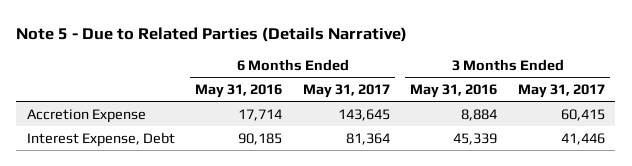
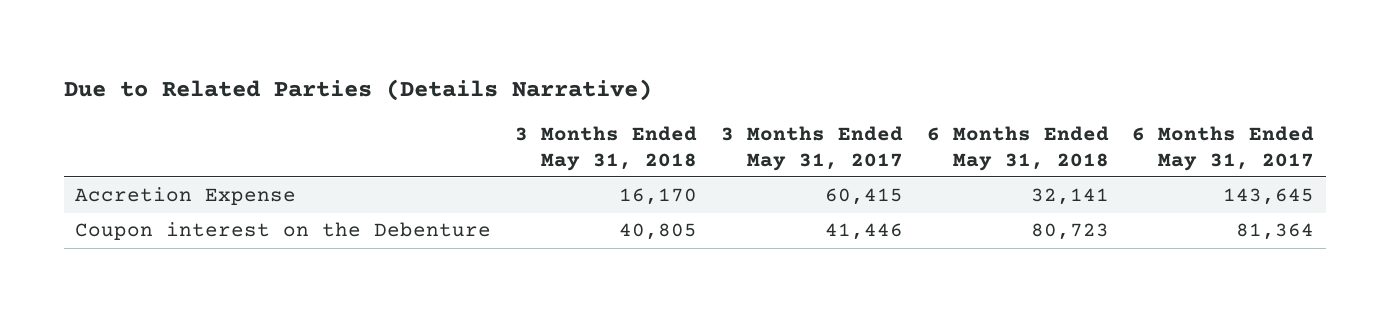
- Note 5 - Due to Related Parties (Details Narrative)
+ Due to Related Parties (Details Narrative)
- | 6 Months Ended May 31, 2016 | 6 Months Ended May 31, 2017 | 3 Months Ended May 31, 2016 | 3 Months Ended May 31, 2017
+ | 3 Months Ended May 31, 2018 | 3 Months Ended May 31, 2017 | 6 Months Ended May 31, 2018 | 6 Months Ended May 31, 2017
- Interest Expense, Debt | 90,185 | 81,364 | 45,339 | 41,446
+ Coupon interest on the Debenture | 40,805 | 41,446 | 80,723 | 81,364

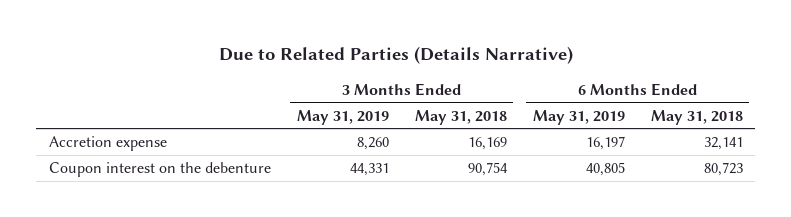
- | 3 Months Ended May 31, 2018 | 3 Months Ended May 31, 2017 | 6 Months Ended May 31, 2018 | 6 Months Ended May 31, 2017
+ | 3 Months Ended May 31, 2019 | 3 Months Ended May 31, 2018 | 6 Months Ended May 31, 2019 | 6 Months Ended May 31, 2018
- Accretion Expense | 16,170 | 60,415 | 32,141 | 143,645
- Coupon interest on the Debenture | 40,805 | 41,446 | 80,723 | 81,364
+ Accretion expense | 8,260 | 16,169 | 16,197 | 32,141
+ Coupon interest on the debenture | 44,331 | 90,754 | 40,805 | 80,723

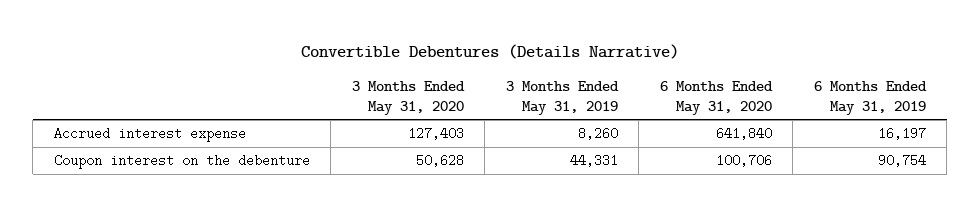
- Due to Related Parties (Details Narrative)
+ Convertible Debentures (Details Narrative)
- | 3 Months Ended May 31, 2019 | 3 Months Ended May 31, 2018 | 6 Months Ended May 31, 2019 | 6 Months Ended May 31, 2018
+ | 3 Months Ended May 31, 2020 | 3 Months Ended May 31, 2019 | 6 Months Ended May 31, 2020 | 6 Months Ended May 31, 2019
- Accretion expense | 8,260 | 16,169 | 16,197 | 32,141
- Coupon interest on the debenture | 44,331 | 90,754 | 40,805 | 80,723
+ Accrued interest expense | 127,403 | 8,260 | 641,840 | 16,197
+ Coupon interest on the debenture | 50,628 | 44,331 | 100,706 | 90,754

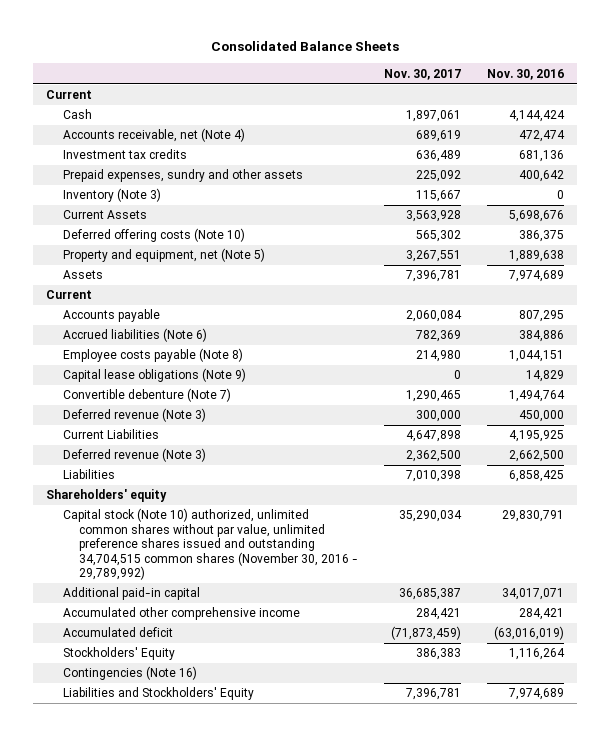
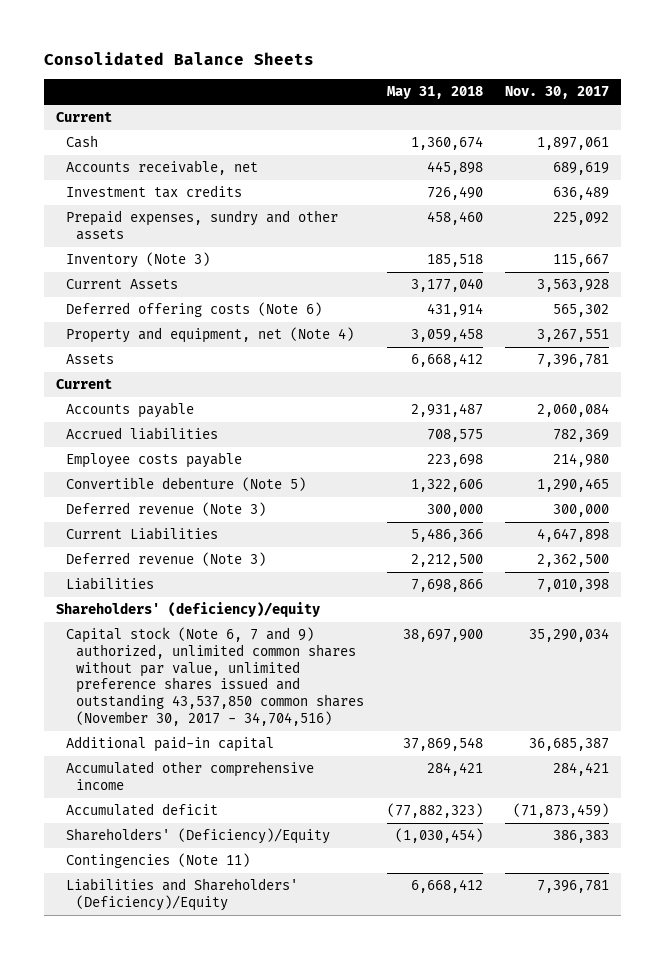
- | Nov. 30, 2017 | Nov. 30, 2016
+ | May 31, 2018 | Nov. 30, 2017
- Accounts receivable, net (Note 4) | 689,619 | 472,474
+ Accounts receivable, net | 445,898 | 689,619
- Deferred offering costs (Note 10) | 565,302 | 386,375
- Property and equipment, net (Note 5) | 3,267,551 | 1,889,638
+ Deferred offering costs (Note 6) | 431,914 | 565,302
+ Property and equipment, net (Note 4) | 3,059,458 | 3,267,551
- Accrued liabilities (Note 6) | 782,369 | 384,886
- Employee costs payable (Note 8) | 214,980 | 1,044,151
- Capital lease obligations (Note 9) | 0 | 14,829
- Convertible debenture (Note 7) | 1,290,465 | 1,494,764
+ Accrued liabilities | 708,575 | 782,369
+ Employee costs payable | 223,698 | 214,980
+ Convertible debenture (Note 5) | 1,322,606 | 1,290,465
- Shareholders' equity
- Capital stock (Note 10) authorized, unlimited common shares without par value, unlimited preference shares issued and outstanding 34,704,515 common shares (November 30, 2016 - 29,789,992) | 35,290,034 | 29,830,791
+ Shareholders' (deficiency)/equity
+ Capital stock (Note 6, 7 and 9) authorized, unlimited common shares without par value, unlimited preference shares issued and outstanding 43,537,850 common shares (November 30, 2017 - 34,704,516) | 38,697,900 | 35,290,034
- Stockholders' Equity | 386,383 | 1,116,264
- Contingencies (Note 16)
- Liabilities and Stockholders' Equity | 7,396,781 | 7,974,689
+ Shareholders' (Deficiency)/Equity | (1,030,454) | 386,383
+ Contingencies (Note 11)
+ Liabilities and Shareholders' (Deficiency)/Equity | 6,668,412 | 7,396,781

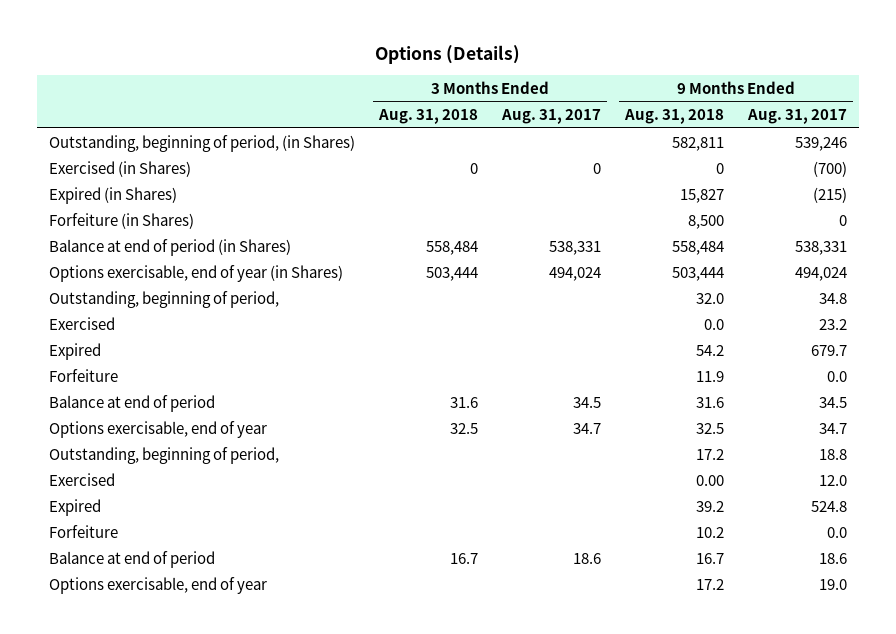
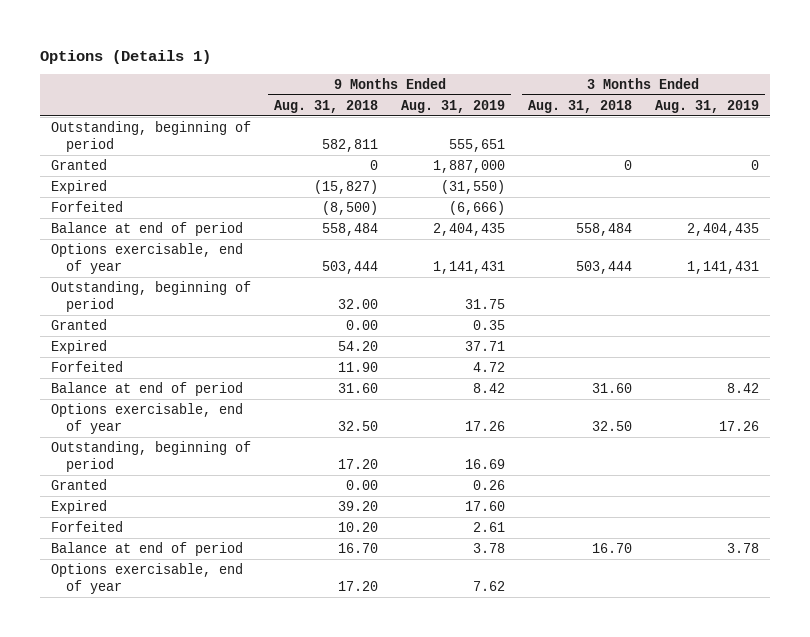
- Options (Details)
+ Options (Details 1)
- | 3 Months Ended Aug. 31, 2018 | 3 Months Ended Aug. 31, 2017 | 9 Months Ended Aug. 31, 2018 | 9 Months Ended Aug. 31, 2017
+ | 9 Months Ended Aug. 31, 2018 | 9 Months Ended Aug. 31, 2019 | 3 Months Ended Aug. 31, 2018 | 3 Months Ended Aug. 31, 2019
- Outstanding, beginning of period, (in Shares) | | | 582,811 | 539,246
- Exercised (in Shares) | 0 | 0 | 0 | (700)
- Expired (in Shares) | | | 15,827 | (215)
- Forfeiture (in Shares) | | | 8,500 | 0
- Balance at end of period (in Shares) | 558,484 | 538,331 | 558,484 | 538,331
- Options exercisable, end of year (in Shares) | 503,444 | 494,024 | 503,444 | 494,024
- Outstanding, beginning of period, | | | 32.0 | 34.8
- Exercised | | | 0.0 | 23.2
- Expired | | | 54.2 | 679.7
- Forfeiture | | | 11.9 | 0.0
- Balance at end of period | 31.6 | 34.5 | 31.6 | 34.5
- Options exercisable, end of year | 32.5 | 34.7 | 32.5 | 34.7
- Outstanding, beginning of period, | | | 17.2 | 18.8
- Exercised | | | 0.00 | 12.0
- Expired | | | 39.2 | 524.8
- Forfeiture | | | 10.2 | 0.0
- Balance at end of period | 16.7 | 18.6 | 16.7 | 18.6
- Options exercisable, end of year | | | 17.2 | 19.0
+ Outstanding, beginning of period | 582,811 | 555,651 | |
+ Granted | 0 | 1,887,000 | 0 | 0
+ Expired | (15,827) | (31,550) | |
+ Forfeited | (8,500) | (6,666) | |
+ Balance at end of period | 558,484 | 2,404,435 | 558,484 | 2,404,435
+ Options exercisable, end of year | 503,444 | 1,141,431 | 503,444 | 1,141,431
+ Outstanding, beginning of period | 32.00 | 31.75 | |
+ Granted | 0.00 | 0.35 | |
+ Expired | 54.20 | 37.71 | |
+ Forfeited | 11.90 | 4.72 | |
+ Balance at end of period | 31.60 | 8.42 | 31.60 | 8.42
+ Options exercisable, end of year | 32.50 | 17.26 | 32.50 | 17.26
+ Outstanding, beginning of period | 17.20 | 16.69 | |
+ Granted | 0.00 | 0.26 | |
+ Expired | 39.20 | 17.60 | |
+ Forfeited | 10.20 | 2.61 | |
+ Balance at end of period | 16.70 | 3.78 | 16.70 | 3.78
+ Options exercisable, end of year | 17.20 | 7.62 | |

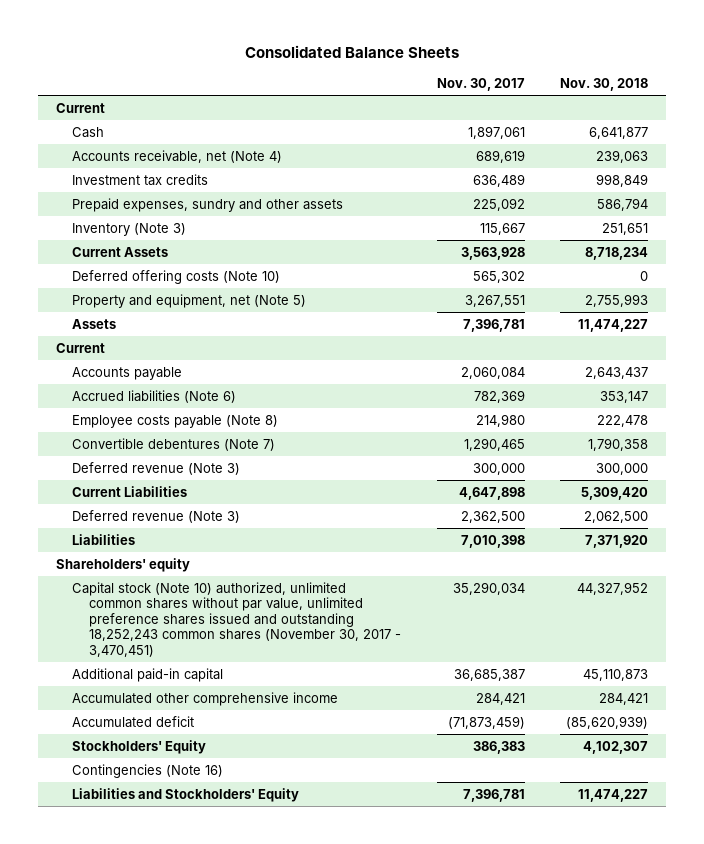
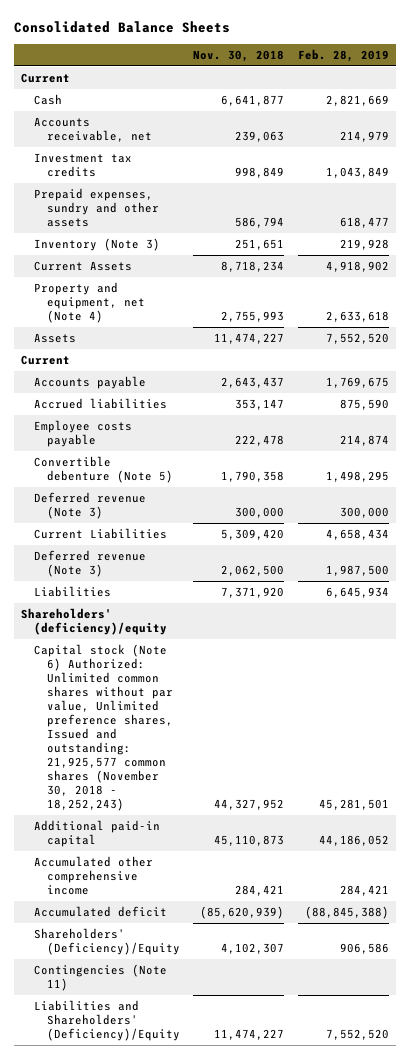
- | Nov. 30, 2017 | Nov. 30, 2018
+ | Nov. 30, 2018 | Feb. 28, 2019
- Accounts receivable, net (Note 4) | 689,619 | 239,063
+ Accounts receivable, net | 239,063 | 214,979
- Deferred offering costs (Note 10) | 565,302 | 0
- Property and equipment, net (Note 5) | 3,267,551 | 2,755,993
+ Property and equipment, net (Note 4) | 2,755,993 | 2,633,618
- Accrued liabilities (Note 6) | 782,369 | 353,147
- Employee costs payable (Note 8) | 214,980 | 222,478
- Convertible debentures (Note 7) | 1,290,465 | 1,790,358
+ Accrued liabilities | 353,147 | 875,590
+ Employee costs payable | 222,478 | 214,874
+ Convertible debenture (Note 5) | 1,790,358 | 1,498,295
- Shareholders' equity
- Capital stock (Note 10) authorized, unlimited common shares without par value, unlimited preference shares issued and outstanding 18,252,243 common shares (November 30, 2017 - 3,470,451) | 35,290,034 | 44,327,952
+ Shareholders' (deficiency)/equity
+ Capital stock (Note 6) Authorized: Unlimited common shares without par value, Unlimited preference shares, Issued and outstanding: 21,925,577 common shares (November 30, 2018 - 18,252,243) | 44,327,952 | 45,281,501
- Stockholders' Equity | 386,383 | 4,102,307
- Contingencies (Note 16)
- Liabilities and Stockholders' Equity | 7,396,781 | 11,474,227
+ Shareholders' (Deficiency)/Equity | 4,102,307 | 906,586
+ Contingencies (Note 11)
+ Liabilities and Shareholders' (Deficiency)/Equity | 11,474,227 | 7,552,520

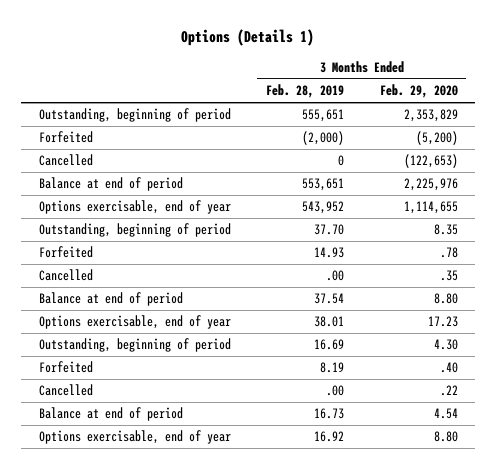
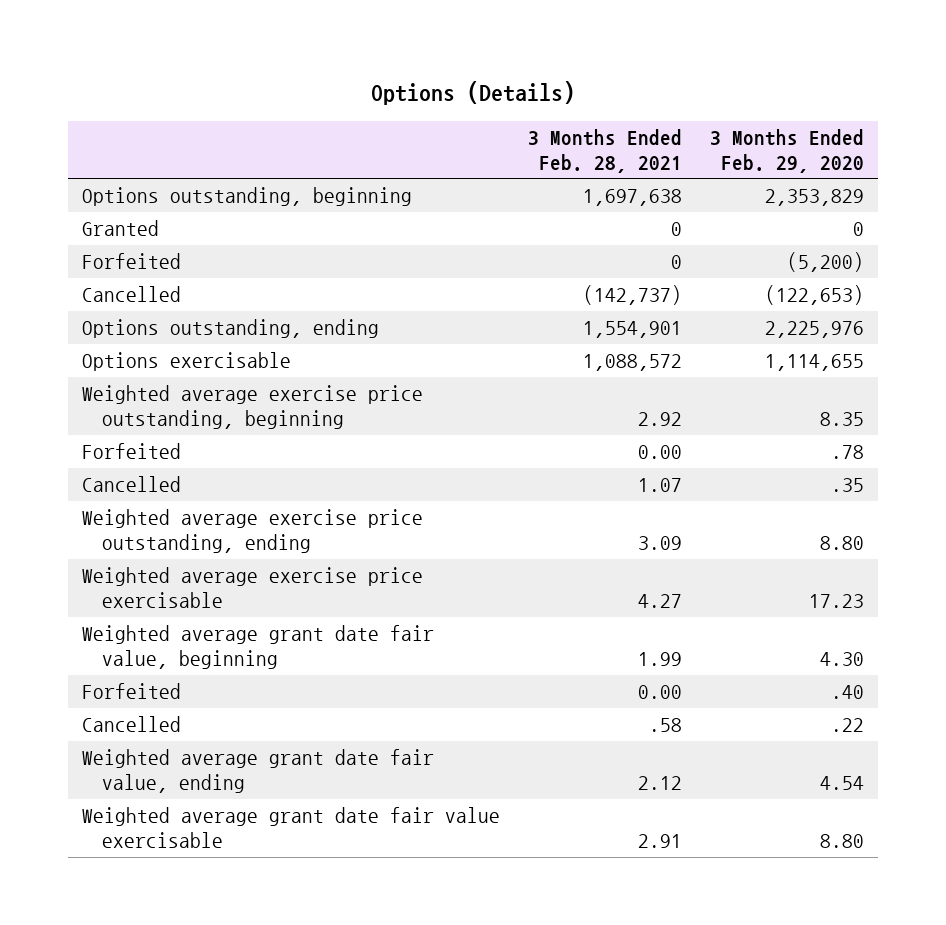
- Options (Details 1)
+ Options (Details)
- | 3 Months Ended Feb. 28, 2019 | 3 Months Ended Feb. 29, 2020
+ | 3 Months Ended Feb. 28, 2021 | 3 Months Ended Feb. 29, 2020
- Outstanding, beginning of period | 555,651 | 2,353,829
+ Options outstanding, beginning | 1,697,638 | 2,353,829
+ Granted | 0 | 0
- Balance at end of period | 553,651 | 2,225,976
- Options exercisable, end of year | 543,952 | 1,114,655
- Outstanding, beginning of period | 37.70 | 8.35
+ Options outstanding, ending | 1,554,901 | 2,225,976
+ Options exercisable | 1,088,572 | 1,114,655
+ Weighted average exercise price outstanding, beginning | 2.92 | 8.35
- Balance at end of period | 37.54 | 8.80
- Options exercisable, end of year | 38.01 | 17.23
- Outstanding, beginning of period | 16.69 | 4.30
+ Weighted average exercise price outstanding, ending | 3.09 | 8.80
+ Weighted average exercise price exercisable | 4.27 | 17.23
+ Weighted average grant date fair value, beginning | 1.99 | 4.30
- Balance at end of period | 16.73 | 4.54
- Options exercisable, end of year | 16.92 | 8.80
+ Weighted average grant date fair value, ending | 2.12 | 4.54
+ Weighted average grant date fair value exercisable | 2.91 | 8.80

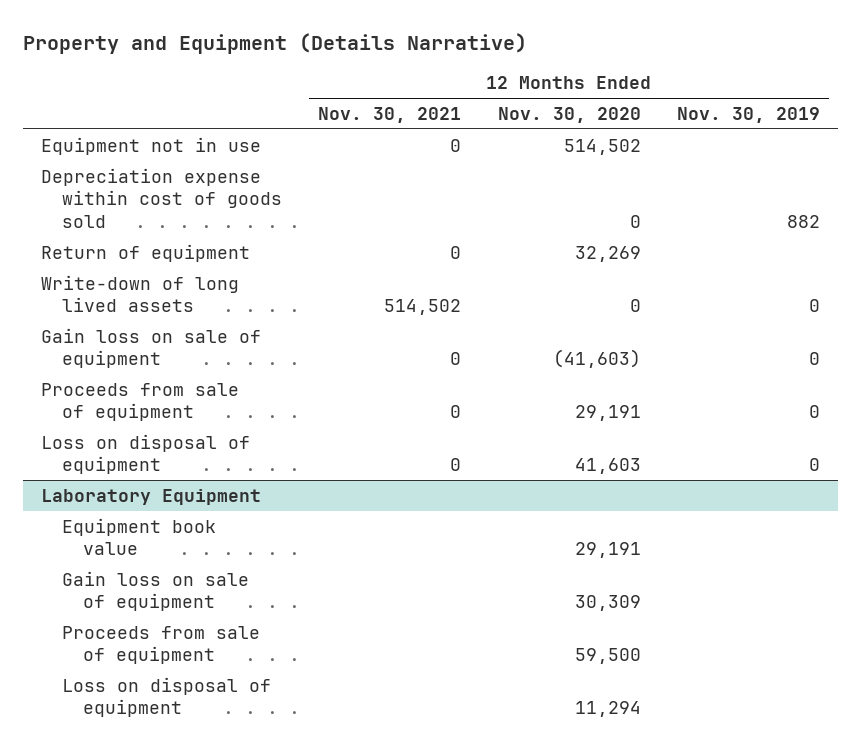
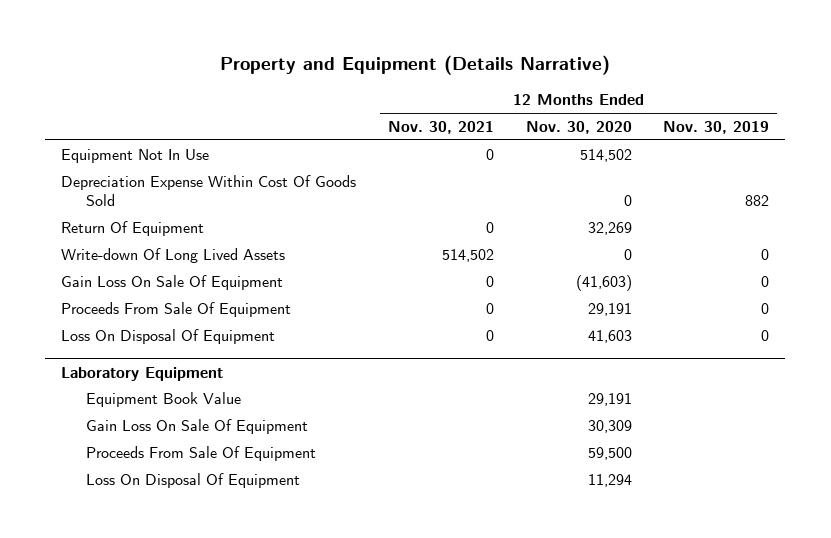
- Equipment not in use | 0 | 514,502 |
- Depreciation expense within cost of goods sold | | 0 | 882
- Return of equipment | 0 | 32,269 |
- Write-down of long lived assets | 514,502 | 0 | 0
- Gain loss on sale of equipment | 0 | (41,603) | 0
- Proceeds from sale of equipment | 0 | 29,191 | 0
- Loss on disposal of equipment | 0 | 41,603 | 0
+ Equipment Not In Use | 0 | 514,502 |
+ Depreciation Expense Within Cost Of Goods Sold | | 0 | 882
+ Return Of Equipment | 0 | 32,269 |
+ Write-down Of Long Lived Assets | 514,502 | 0 | 0
+ Gain Loss On Sale Of Equipment | 0 | (41,603) | 0
+ Proceeds From Sale Of Equipment | 0 | 29,191 | 0
+ Loss On Disposal Of Equipment | 0 | 41,603 | 0
@ Laboratory Equipment
- Equipment book value | | 29,191 |
- Gain loss on sale of equipment | | 30,309 |
- Proceeds from sale of equipment | | 59,500 |
- Loss on disposal of equipment | | 11,294 |
+ Equipment Book Value | | 29,191 |
+ Gain Loss On Sale Of Equipment | | 30,309 |
+ Proceeds From Sale Of Equipment | | 59,500 |
+ Loss On Disposal Of Equipment | | 11,294 |

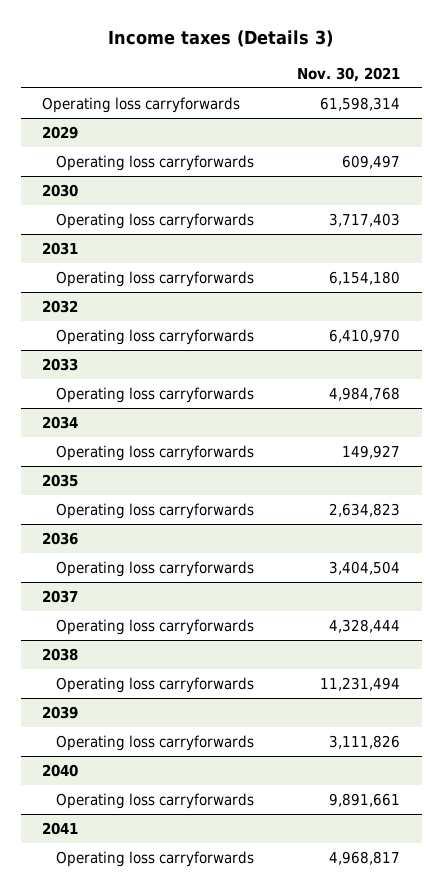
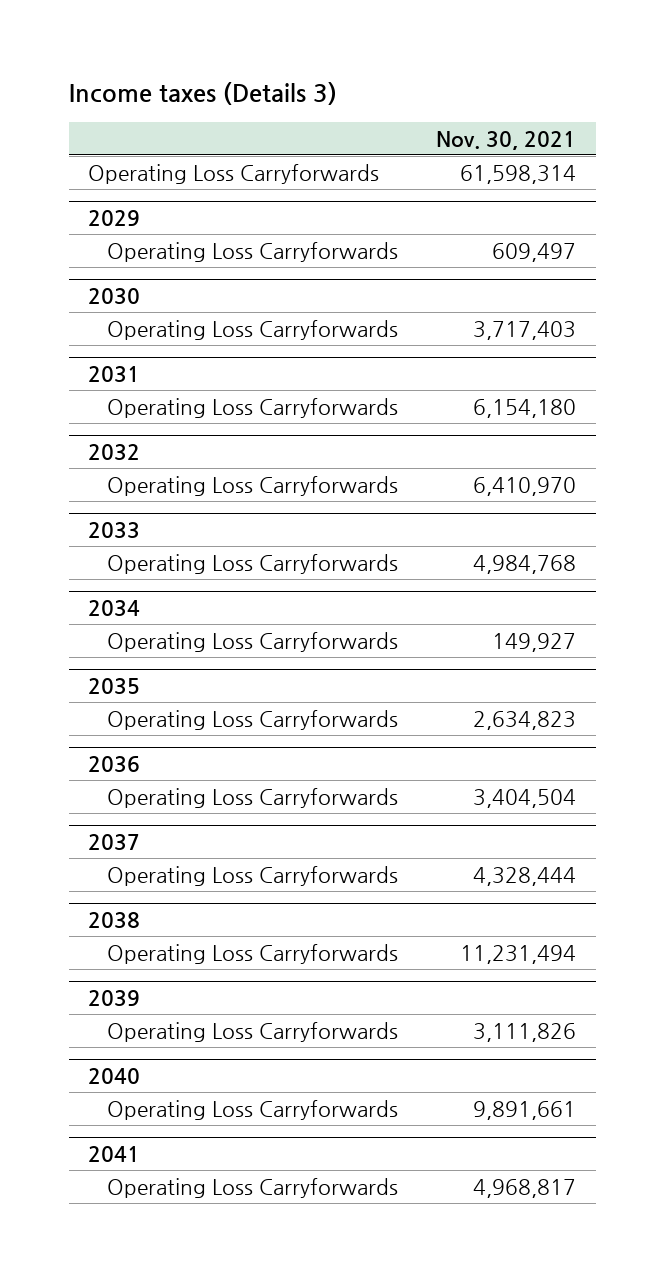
- Operating loss carryforwards | 61,598,314
+ Operating Loss Carryforwards | 61,598,314
@ 2029
- Operating loss carryforwards | 609,497
+ Operating Loss Carryforwards | 609,497
@ 2030
- Operating loss carryforwards | 3,717,403
+ Operating Loss Carryforwards | 3,717,403
@ 2031
- Operating loss carryforwards | 6,154,180
+ Operating Loss Carryforwards | 6,154,180
@ 2032
- Operating loss carryforwards | 6,410,970
+ Operating Loss Carryforwards | 6,410,970
@ 2033
- Operating loss carryforwards | 4,984,768
+ Operating Loss Carryforwards | 4,984,768
@ 2034
- Operating loss carryforwards | 149,927
+ Operating Loss Carryforwards | 149,927
@ 2035
- Operating loss carryforwards | 2,634,823
+ Operating Loss Carryforwards | 2,634,823
@ 2036
- Operating loss carryforwards | 3,404,504
+ Operating Loss Carryforwards | 3,404,504
@ 2037
- Operating loss carryforwards | 4,328,444
+ Operating Loss Carryforwards | 4,328,444
@ 2038
- Operating loss carryforwards | 11,231,494
+ Operating Loss Carryforwards | 11,231,494
@ 2039
- Operating loss carryforwards | 3,111,826
+ Operating Loss Carryforwards | 3,111,826
@ 2040
- Operating loss carryforwards | 9,891,661
+ Operating Loss Carryforwards | 9,891,661
@ 2041
- Operating loss carryforwards | 4,968,817
+ Operating Loss Carryforwards | 4,968,817

